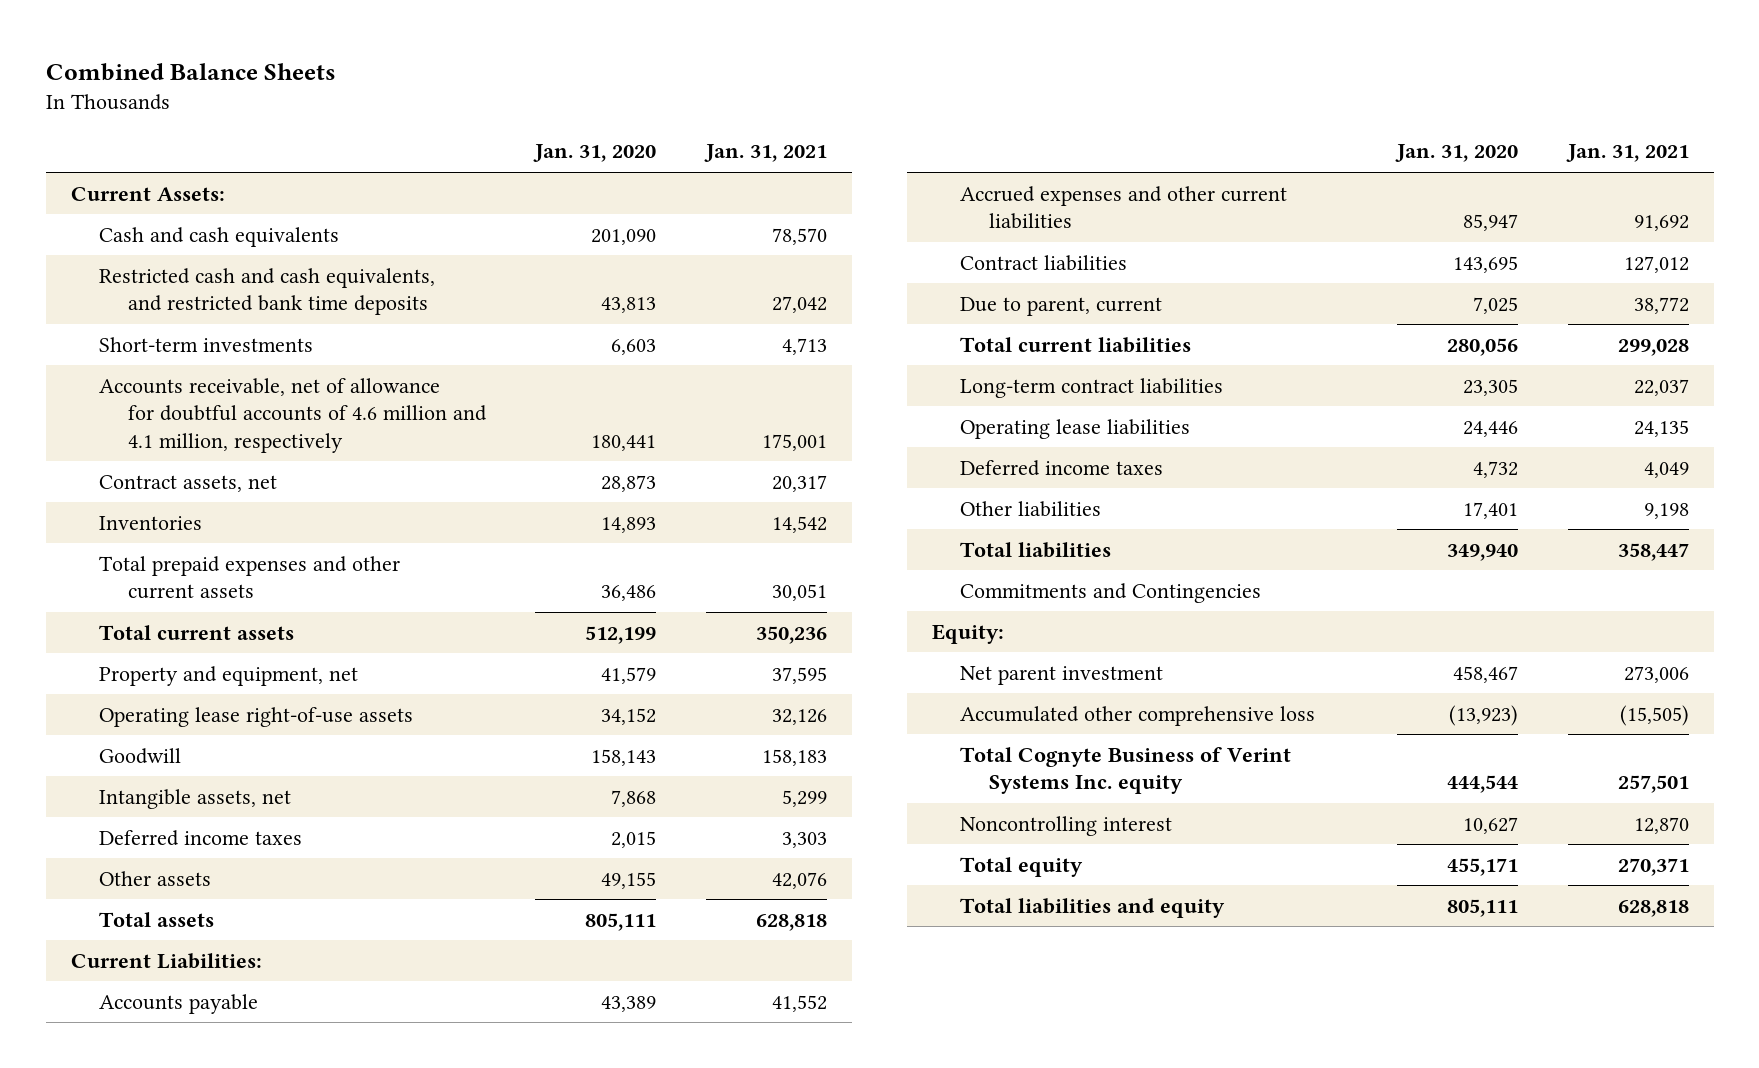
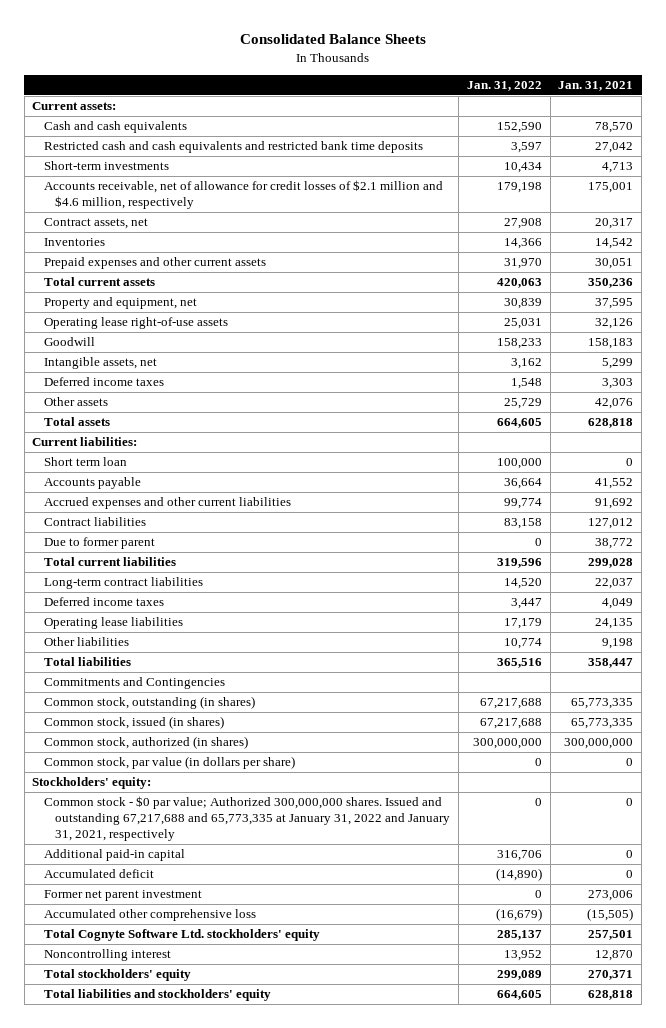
- Combined Balance Sheets
+ Consolidated Balance Sheets
- | Jan. 31, 2020 | Jan. 31, 2021
+ | Jan. 31, 2022 | Jan. 31, 2021
- Current Assets:
+ Current assets:
- Restricted cash and cash equivalents, and restricted bank time deposits | 43,813 | 27,042
+ Restricted cash and cash equivalents and restricted bank time deposits | 3,597 | 27,042
- Accounts receivable, net of allowance for doubtful accounts of 4.6 million and 4.1 million, respectively | 180,441 | 175,001
+ Accounts receivable, net of allowance for credit losses of $2.1 million and $4.6 million, respectively | 179,198 | 175,001
- Total prepaid expenses and other current assets | 36,486 | 30,051
+ Prepaid expenses and other current assets | 31,970 | 30,051
- Current Liabilities:
+ Current liabilities:
+ Short term loan | 100,000 | 0
- Due to parent, current | 7,025 | 38,772
+ Due to former parent | 0 | 38,772
moved down: Operating lease liabilities | 17,179 | 24,135
- Equity:
- Net parent investment | 458,467 | 273,006
+ Common stock, outstanding (in shares) | 67,217,688 | 65,773,335
+ Common stock, issued (in shares) | 67,217,688 | 65,773,335
+ Common stock, authorized (in shares) | 300,000,000 | 300,000,000
+ Common stock, par value (in dollars per share) | 0 | 0
+ Stockholders' equity:
+ Common stock - $0 par value; Authorized 300,000,000 shares. Issued and outstanding 67,217,688 and 65,773,335 at January 31, 2022 and January 31, 2021, respectively | 0 | 0
+ Additional paid-in capital | 316,706 | 0
+ Accumulated deficit | (14,890) | 0
+ Former net parent investment | 0 | 273,006
- Total Cognyte Business of Verint Systems Inc. equity | 444,544 | 257,501
+ Total Cognyte Software Ltd. stockholders' equity | 285,137 | 257,501
- Total equity | 455,171 | 270,371
- Total liabilities and equity | 805,111 | 628,818
+ Total stockholders' equity | 299,089 | 270,371
+ Total liabilities and stockholders' equity | 664,605 | 628,818

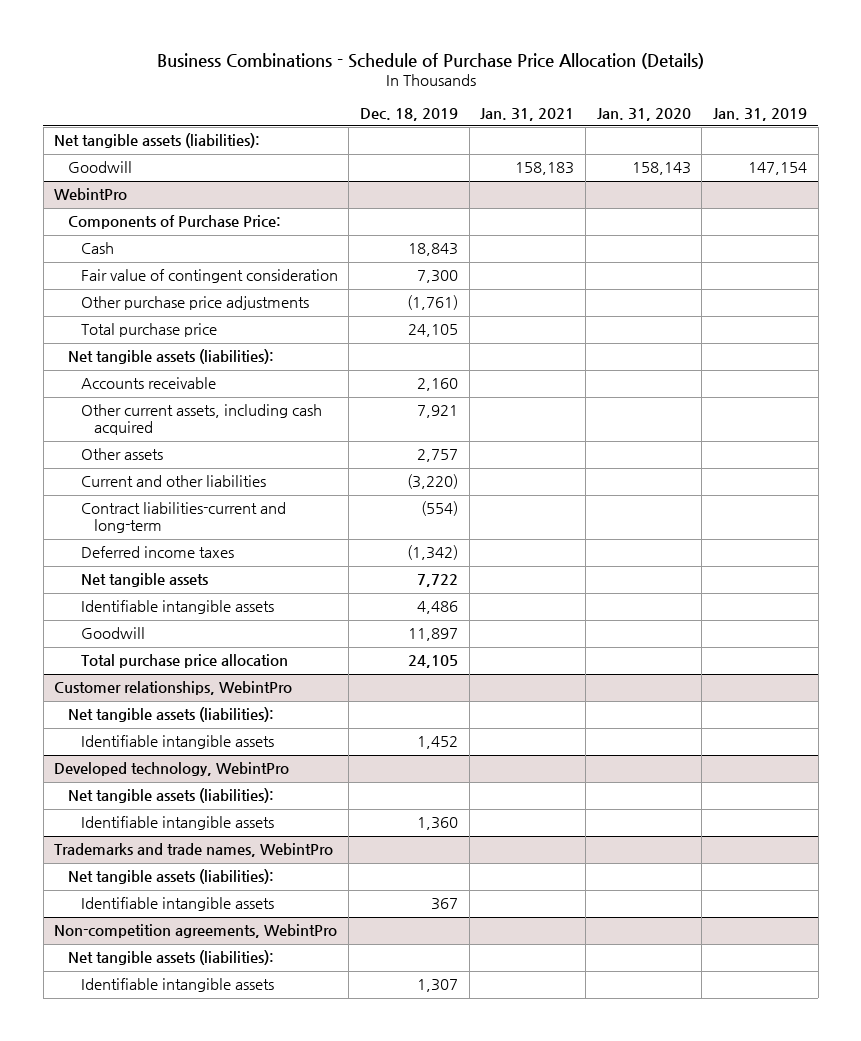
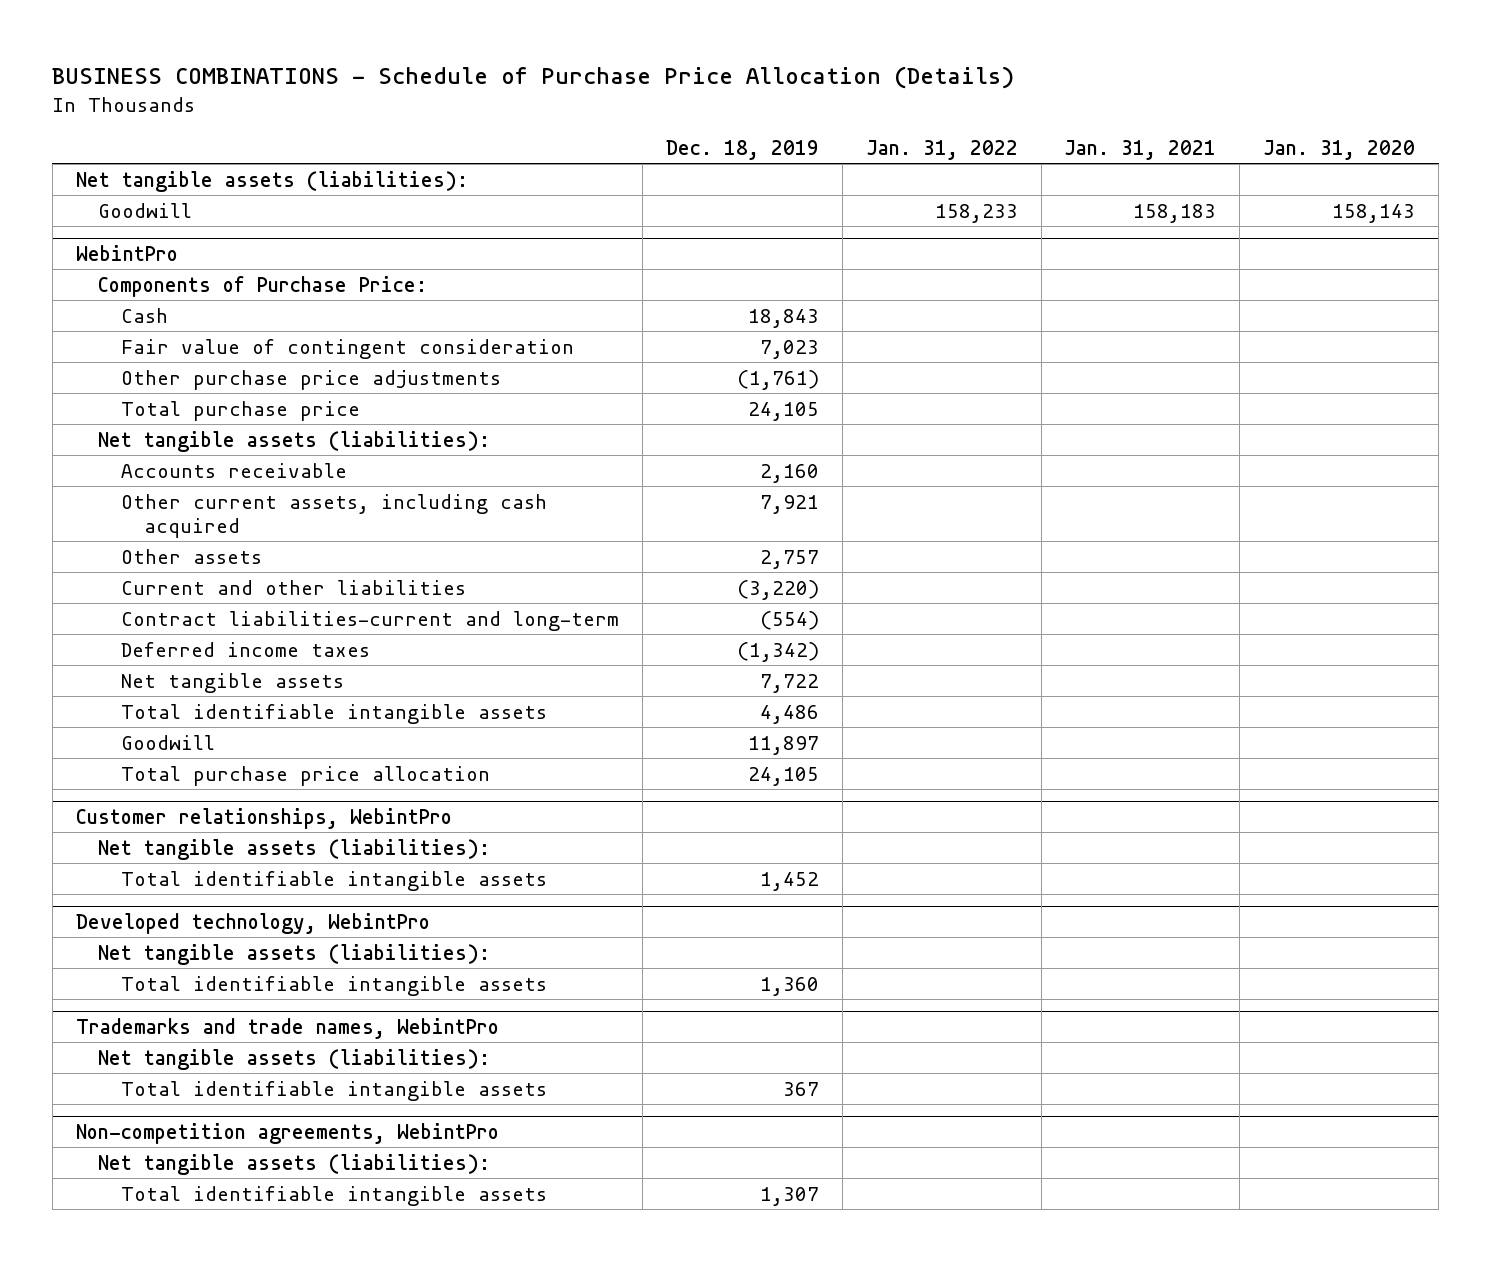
- Business Combinations - Schedule of Purchase Price Allocation (Details)
+ BUSINESS COMBINATIONS - Schedule of Purchase Price Allocation (Details)
- | Dec. 18, 2019 | Jan. 31, 2021 | Jan. 31, 2020 | Jan. 31, 2019
+ | Dec. 18, 2019 | Jan. 31, 2022 | Jan. 31, 2021 | Jan. 31, 2020
@ WebintPro
- Fair value of contingent consideration | 7,300 | | |
+ Fair value of contingent consideration | 7,023 | | |
- Identifiable intangible assets | 4,486 | | |
+ Total identifiable intangible assets | 4,486 | | |
@ Customer relationships, WebintPro
- Identifiable intangible assets | 1,452 | | |
+ Total identifiable intangible assets | 1,452 | | |
@ Developed technology, WebintPro
- Identifiable intangible assets | 1,360 | | |
+ Total identifiable intangible assets | 1,360 | | |
@ Trademarks and trade names, WebintPro
- Identifiable intangible assets | 367 | | |
+ Total identifiable intangible assets | 367 | | |
@ Non-competition agreements, WebintPro
- Identifiable intangible assets | 1,307 | | |
+ Total identifiable intangible assets | 1,307 | | |

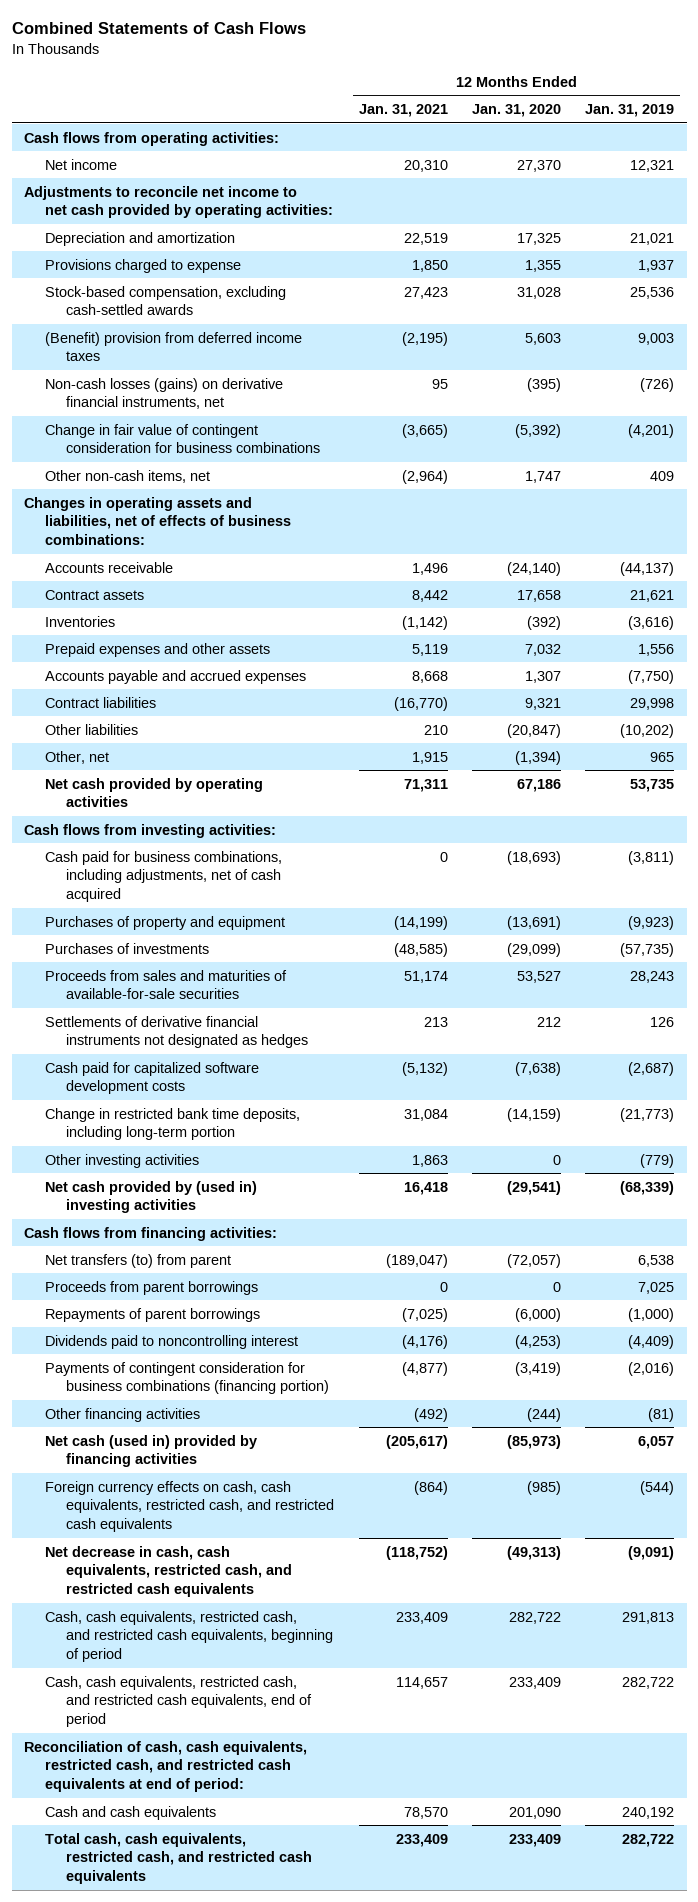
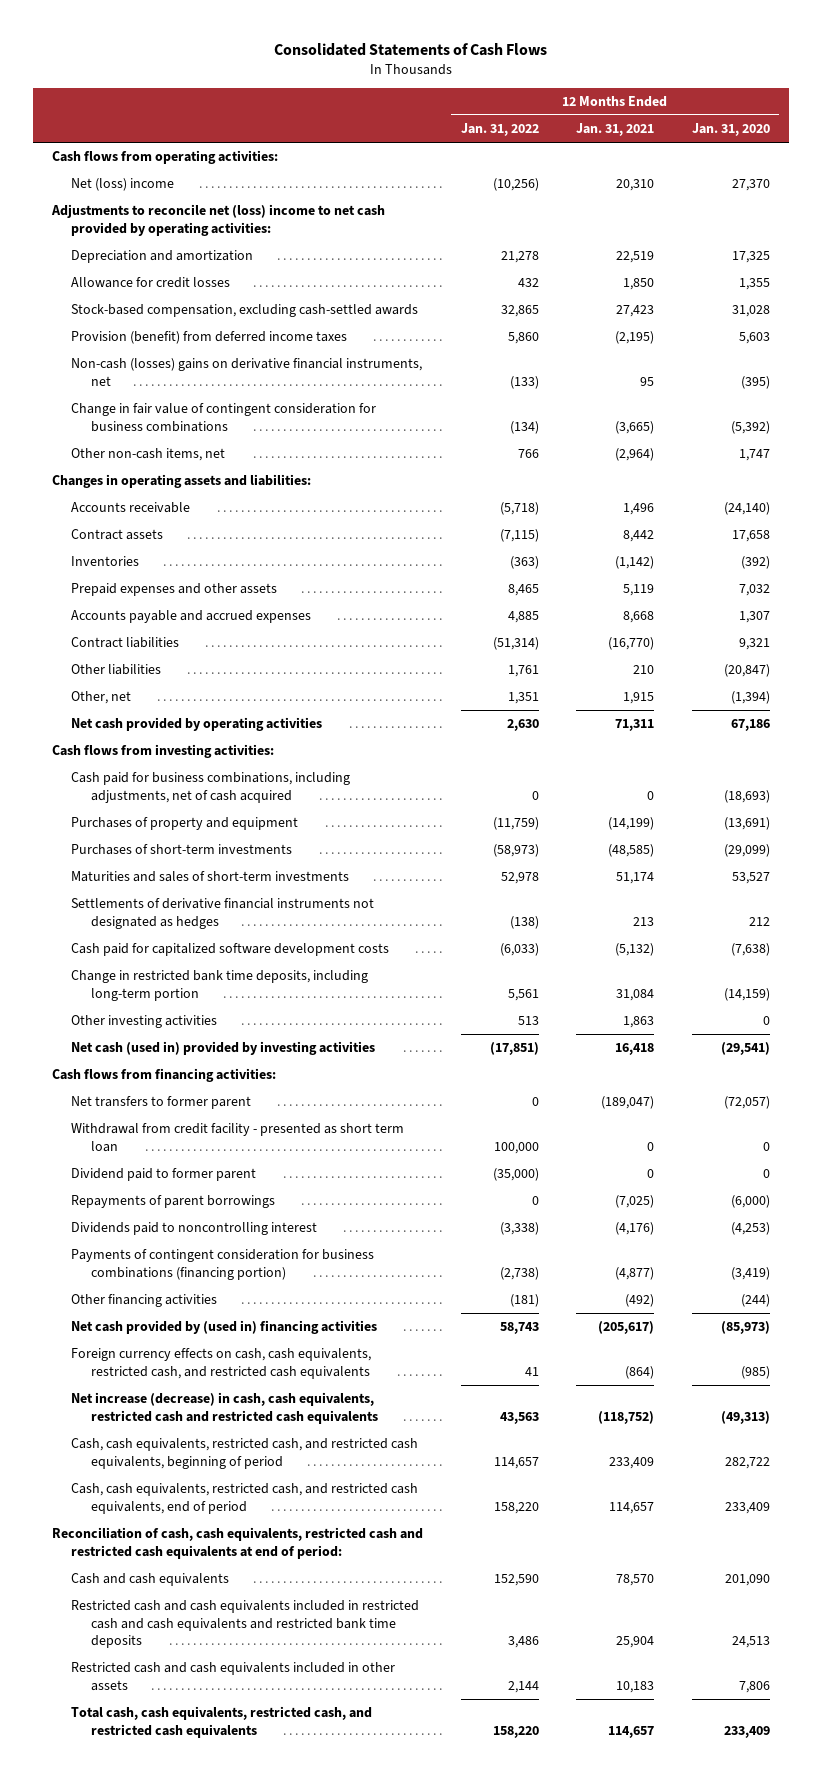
- Combined Statements of Cash Flows
+ Consolidated Statements of Cash Flows
- | 12 Months Ended Jan. 31, 2021 | 12 Months Ended Jan. 31, 2020 | 12 Months Ended Jan. 31, 2019
+ | 12 Months Ended Jan. 31, 2022 | 12 Months Ended Jan. 31, 2021 | 12 Months Ended Jan. 31, 2020
- Net income | 20,310 | 27,370 | 12,321
- Adjustments to reconcile net income to net cash provided by operating activities:
+ Net (loss) income | (10,256) | 20,310 | 27,370
+ Adjustments to reconcile net (loss) income to net cash provided by operating activities:
- Provisions charged to expense | 1,850 | 1,355 | 1,937
+ Allowance for credit losses | 432 | 1,850 | 1,355
- (Benefit) provision from deferred income taxes | (2,195) | 5,603 | 9,003
- Non-cash losses (gains) on derivative financial instruments, net | 95 | (395) | (726)
+ Provision (benefit) from deferred income taxes | 5,860 | (2,195) | 5,603
+ Non-cash (losses) gains on derivative financial instruments, net | (133) | 95 | (395)
- Changes in operating assets and liabilities, net of effects of business combinations:
+ Changes in operating assets and liabilities:
- Purchases of investments | (48,585) | (29,099) | (57,735)
- Proceeds from sales and maturities of available-for-sale securities | 51,174 | 53,527 | 28,243
+ Purchases of short-term investments | (58,973) | (48,585) | (29,099)
+ Maturities and sales of short-term investments | 52,978 | 51,174 | 53,527
- Net cash provided by (used in) investing activities | 16,418 | (29,541) | (68,339)
+ Net cash (used in) provided by investing activities | (17,851) | 16,418 | (29,541)
- Net transfers (to) from parent | (189,047) | (72,057) | 6,538
- Proceeds from parent borrowings | 0 | 0 | 7,025
+ Net transfers to former parent | 0 | (189,047) | (72,057)
+ Withdrawal from credit facility - presented as short term loan | 100,000 | 0 | 0
+ Dividend paid to former parent | (35,000) | 0 | 0
- Net cash (used in) provided by financing activities | (205,617) | (85,973) | 6,057
+ Net cash provided by (used in) financing activities | 58,743 | (205,617) | (85,973)
- Net decrease in cash, cash equivalents, restricted cash, and restricted cash equivalents | (118,752) | (49,313) | (9,091)
+ Net increase (decrease) in cash, cash equivalents, restricted cash and restricted cash equivalents | 43,563 | (118,752) | (49,313)
- Reconciliation of cash, cash equivalents, restricted cash, and restricted cash equivalents at end of period:
+ Reconciliation of cash, cash equivalents, restricted cash and restricted cash equivalents at end of period:
- Total cash, cash equivalents, restricted cash, and restricted cash equivalents | 233,409 | 233,409 | 282,722
+ Restricted cash and cash equivalents included in restricted cash and cash equivalents and restricted bank time deposits | 3,486 | 25,904 | 24,513
+ Restricted cash and cash equivalents included in other assets | 2,144 | 10,183 | 7,806
+ Total cash, cash equivalents, restricted cash, and restricted cash equivalents | 158,220 | 114,657 | 233,409

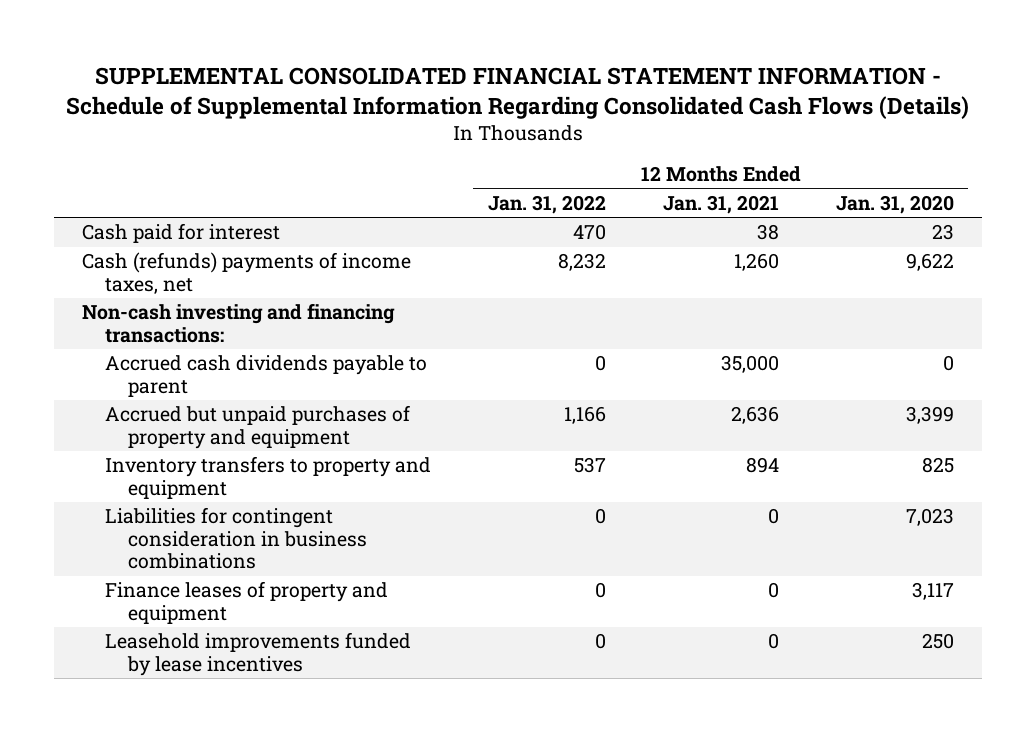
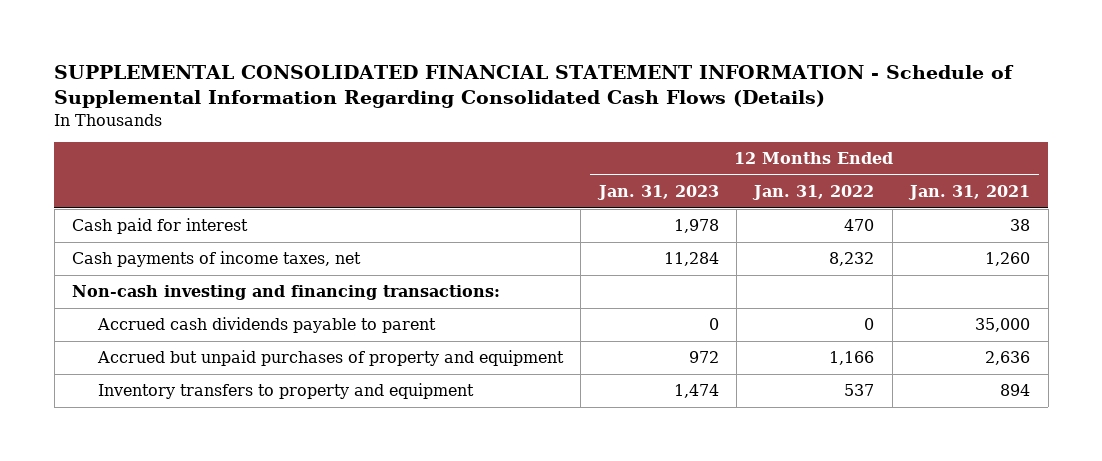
- | 12 Months Ended Jan. 31, 2022 | 12 Months Ended Jan. 31, 2021 | 12 Months Ended Jan. 31, 2020
+ | 12 Months Ended Jan. 31, 2023 | 12 Months Ended Jan. 31, 2022 | 12 Months Ended Jan. 31, 2021
- Cash (refunds) payments of income taxes, net | 8,232 | 1,260 | 9,622
+ Cash payments of income taxes, net | 11,284 | 8,232 | 1,260
- Liabilities for contingent consideration in business combinations | 0 | 0 | 7,023
- Finance leases of property and equipment | 0 | 0 | 3,117
- Leasehold improvements funded by lease incentives | 0 | 0 | 250

